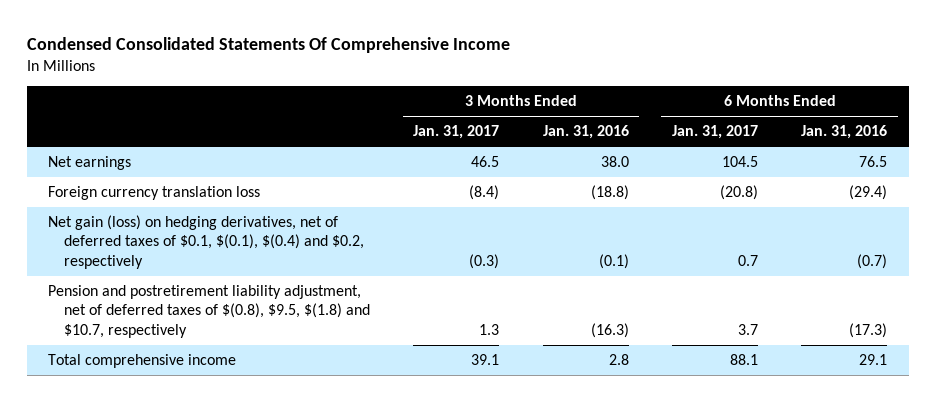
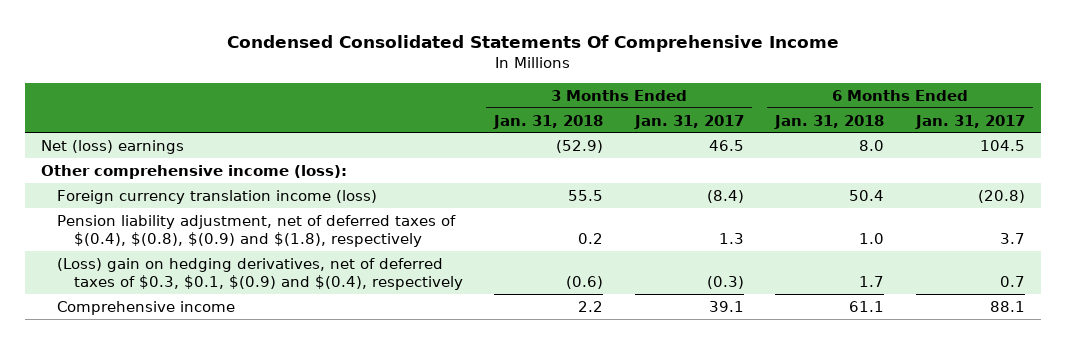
- | 3 Months Ended Jan. 31, 2017 | 3 Months Ended Jan. 31, 2016 | 6 Months Ended Jan. 31, 2017 | 6 Months Ended Jan. 31, 2016
+ | 3 Months Ended Jan. 31, 2018 | 3 Months Ended Jan. 31, 2017 | 6 Months Ended Jan. 31, 2018 | 6 Months Ended Jan. 31, 2017
- Net earnings | 46.5 | 38.0 | 104.5 | 76.5
- Foreign currency translation loss | (8.4) | (18.8) | (20.8) | (29.4)
- Net gain (loss) on hedging derivatives, net of deferred taxes of $0.1, $(0.1), $(0.4) and $0.2, respectively | (0.3) | (0.1) | 0.7 | (0.7)
- Pension and postretirement liability adjustment, net of deferred taxes of $(0.8), $9.5, $(1.8) and $10.7, respectively | 1.3 | (16.3) | 3.7 | (17.3)
- Total comprehensive income | 39.1 | 2.8 | 88.1 | 29.1
+ Net (loss) earnings | (52.9) | 46.5 | 8.0 | 104.5
+ Other comprehensive income (loss):
+ Foreign currency translation income (loss) | 55.5 | (8.4) | 50.4 | (20.8)
+ Pension liability adjustment, net of deferred taxes of $(0.4), $(0.8), $(0.9) and $(1.8), respectively | 0.2 | 1.3 | 1.0 | 3.7
+ (Loss) gain on hedging derivatives, net of deferred taxes of $0.3, $0.1, $(0.9) and $(0.4), respectively | (0.6) | (0.3) | 1.7 | 0.7
+ Comprehensive income | 2.2 | 39.1 | 61.1 | 88.1

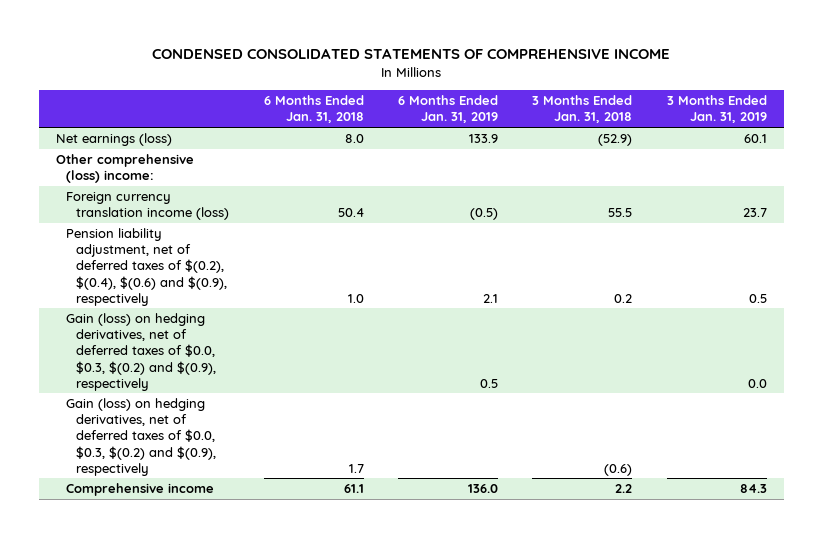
- Condensed Consolidated Statements Of Comprehensive Income
+ CONDENSED CONSOLIDATED STATEMENTS OF COMPREHENSIVE INCOME
- | 3 Months Ended Jan. 31, 2018 | 3 Months Ended Jan. 31, 2017 | 6 Months Ended Jan. 31, 2018 | 6 Months Ended Jan. 31, 2017
+ | 6 Months Ended Jan. 31, 2018 | 6 Months Ended Jan. 31, 2019 | 3 Months Ended Jan. 31, 2018 | 3 Months Ended Jan. 31, 2019
- Net (loss) earnings | (52.9) | 46.5 | 8.0 | 104.5
- Other comprehensive income (loss):
+ Net earnings (loss) | 8.0 | 133.9 | (52.9) | 60.1
+ Other comprehensive (loss) income:
- Pension liability adjustment, net of deferred taxes of $(0.4), $(0.8), $(0.9) and $(1.8), respectively | 0.2 | 1.3 | 1.0 | 3.7
- (Loss) gain on hedging derivatives, net of deferred taxes of $0.3, $0.1, $(0.9) and $(0.4), respectively | (0.6) | (0.3) | 1.7 | 0.7
+ Pension liability adjustment, net of deferred taxes of $(0.2), $(0.4), $(0.6) and $(0.9), respectively | 1.0 | 2.1 | 0.2 | 0.5
+ Gain (loss) on hedging derivatives, net of deferred taxes of $0.0, $0.3, $(0.2) and $(0.9), respectively | | 0.5 | | 0.0
+ Gain (loss) on hedging derivatives, net of deferred taxes of $0.0, $0.3, $(0.2) and $(0.9), respectively | 1.7 | | (0.6) |

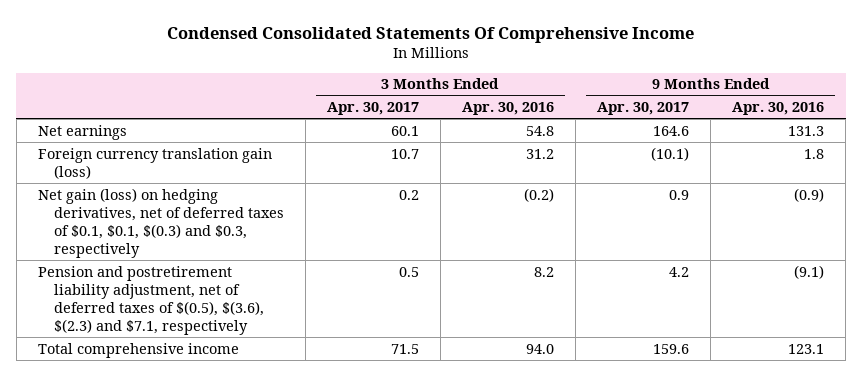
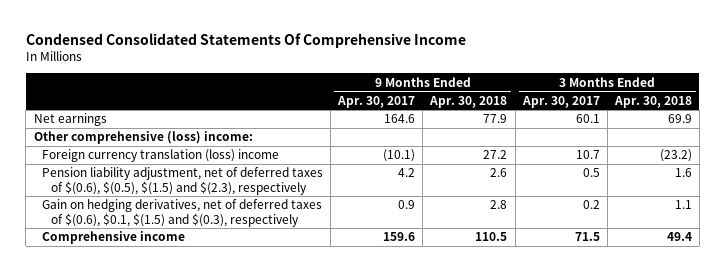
- | 3 Months Ended Apr. 30, 2017 | 3 Months Ended Apr. 30, 2016 | 9 Months Ended Apr. 30, 2017 | 9 Months Ended Apr. 30, 2016
+ | 9 Months Ended Apr. 30, 2017 | 9 Months Ended Apr. 30, 2018 | 3 Months Ended Apr. 30, 2017 | 3 Months Ended Apr. 30, 2018
- Foreign currency translation gain (loss) | 10.7 | 31.2 | (10.1) | 1.8
- Net gain (loss) on hedging derivatives, net of deferred taxes of $0.1, $0.1, $(0.3) and $0.3, respectively | 0.2 | (0.2) | 0.9 | (0.9)
- Pension and postretirement liability adjustment, net of deferred taxes of $(0.5), $(3.6), $(2.3) and $7.1, respectively | 0.5 | 8.2 | 4.2 | (9.1)
- Total comprehensive income | 71.5 | 94.0 | 159.6 | 123.1
+ Other comprehensive (loss) income:
+ Foreign currency translation (loss) income | (10.1) | 27.2 | 10.7 | (23.2)
+ Pension liability adjustment, net of deferred taxes of $(0.6), $(0.5), $(1.5) and $(2.3), respectively | 4.2 | 2.6 | 0.5 | 1.6
+ Gain on hedging derivatives, net of deferred taxes of $(0.6), $0.1, $(1.5) and $(0.3), respectively | 0.9 | 2.8 | 0.2 | 1.1
+ Comprehensive income | 159.6 | 110.5 | 71.5 | 49.4

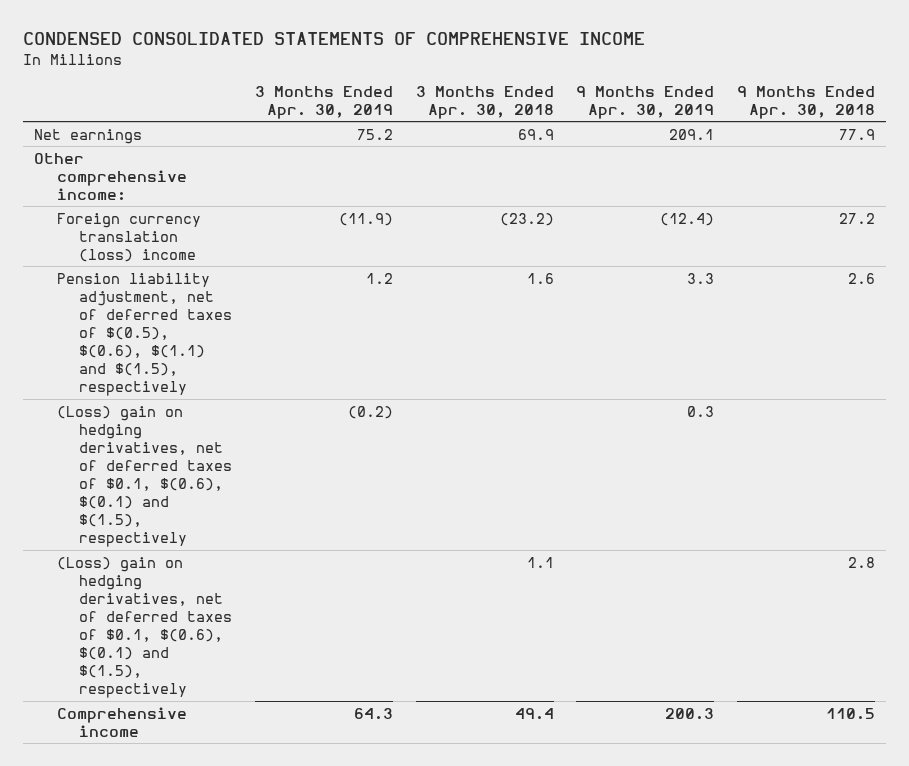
- Condensed Consolidated Statements Of Comprehensive Income
+ CONDENSED CONSOLIDATED STATEMENTS OF COMPREHENSIVE INCOME
- | 9 Months Ended Apr. 30, 2017 | 9 Months Ended Apr. 30, 2018 | 3 Months Ended Apr. 30, 2017 | 3 Months Ended Apr. 30, 2018
+ | 3 Months Ended Apr. 30, 2019 | 3 Months Ended Apr. 30, 2018 | 9 Months Ended Apr. 30, 2019 | 9 Months Ended Apr. 30, 2018
- Other comprehensive (loss) income:
+ Other comprehensive income:
- Pension liability adjustment, net of deferred taxes of $(0.6), $(0.5), $(1.5) and $(2.3), respectively | 4.2 | 2.6 | 0.5 | 1.6
- Gain on hedging derivatives, net of deferred taxes of $(0.6), $0.1, $(1.5) and $(0.3), respectively | 0.9 | 2.8 | 0.2 | 1.1
+ Pension liability adjustment, net of deferred taxes of $(0.5), $(0.6), $(1.1) and $(1.5), respectively | 1.2 | 1.6 | 3.3 | 2.6
+ (Loss) gain on hedging derivatives, net of deferred taxes of $0.1, $(0.6), $(0.1) and $(1.5), respectively | (0.2) | | 0.3 |
+ (Loss) gain on hedging derivatives, net of deferred taxes of $0.1, $(0.6), $(0.1) and $(1.5), respectively | | 1.1 | | 2.8

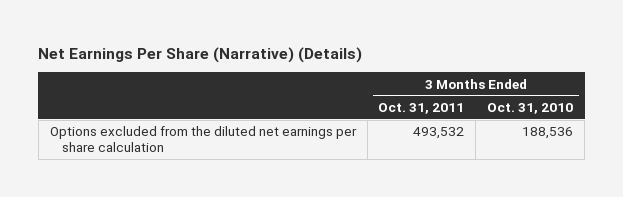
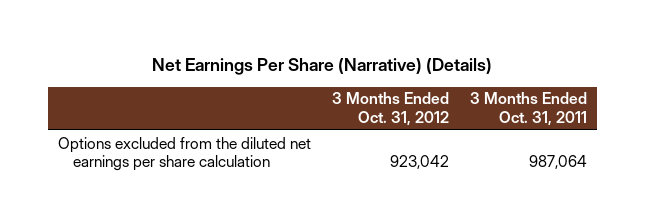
- | 3 Months Ended Oct. 31, 2011 | 3 Months Ended Oct. 31, 2010
+ | 3 Months Ended Oct. 31, 2012 | 3 Months Ended Oct. 31, 2011
- Options excluded from the diluted net earnings per share calculation | 493,532 | 188,536
+ Options excluded from the diluted net earnings per share calculation | 923,042 | 987,064

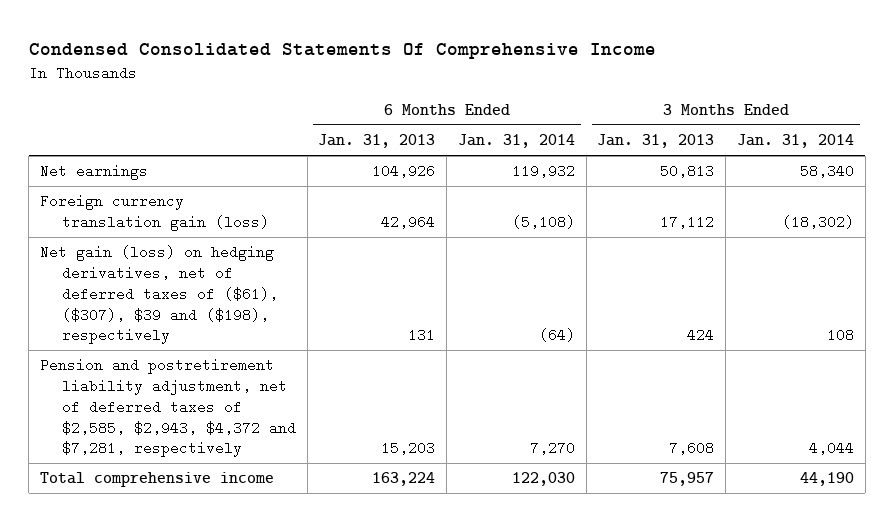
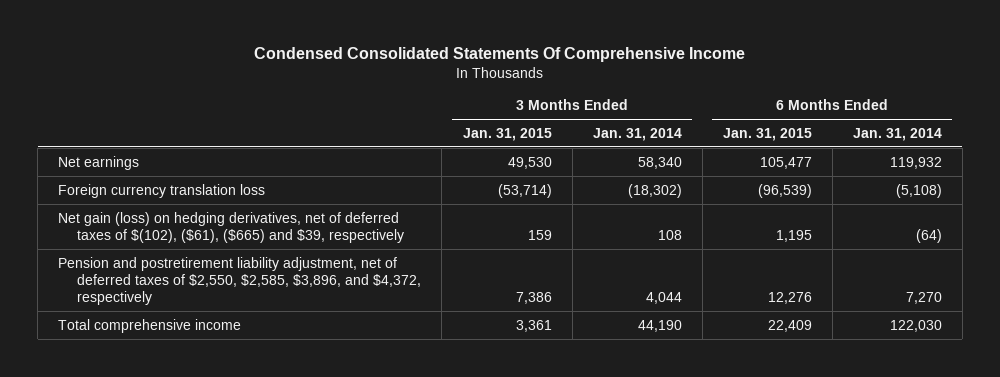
- | 6 Months Ended Jan. 31, 2013 | 6 Months Ended Jan. 31, 2014 | 3 Months Ended Jan. 31, 2013 | 3 Months Ended Jan. 31, 2014
+ | 3 Months Ended Jan. 31, 2015 | 3 Months Ended Jan. 31, 2014 | 6 Months Ended Jan. 31, 2015 | 6 Months Ended Jan. 31, 2014
- Foreign currency translation gain (loss) | 42,964 | (5,108) | 17,112 | (18,302)
- Net gain (loss) on hedging derivatives, net of deferred taxes of ($61), ($307), $39 and ($198), respectively | 131 | (64) | 424 | 108
- Pension and postretirement liability adjustment, net of deferred taxes of $2,585, $2,943, $4,372 and $7,281, respectively | 15,203 | 7,270 | 7,608 | 4,044
+ Foreign currency translation loss | (53,714) | (18,302) | (96,539) | (5,108)
+ Net gain (loss) on hedging derivatives, net of deferred taxes of $(102), ($61), ($665) and $39, respectively | 159 | 108 | 1,195 | (64)
+ Pension and postretirement liability adjustment, net of deferred taxes of $2,550, $2,585, $3,896, and $4,372, respectively | 7,386 | 4,044 | 12,276 | 7,270

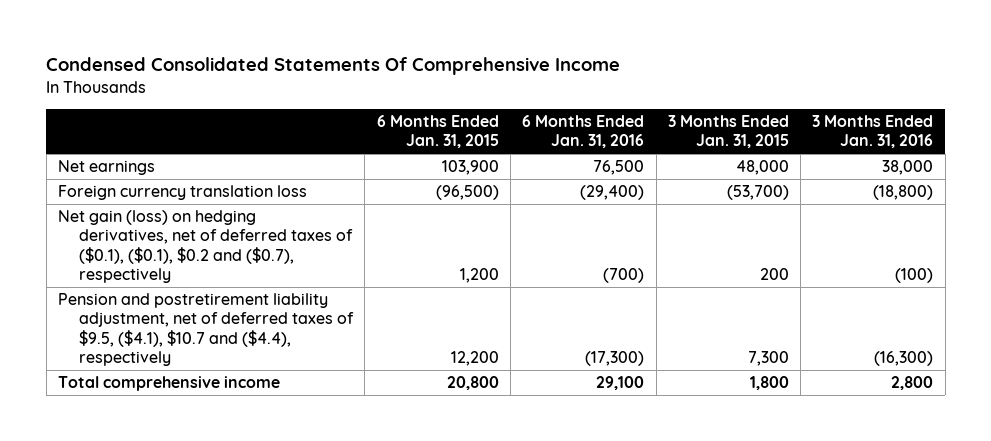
- | 3 Months Ended Jan. 31, 2015 | 3 Months Ended Jan. 31, 2014 | 6 Months Ended Jan. 31, 2015 | 6 Months Ended Jan. 31, 2014
+ | 6 Months Ended Jan. 31, 2015 | 6 Months Ended Jan. 31, 2016 | 3 Months Ended Jan. 31, 2015 | 3 Months Ended Jan. 31, 2016
- Net earnings | 49,530 | 58,340 | 105,477 | 119,932
- Foreign currency translation loss | (53,714) | (18,302) | (96,539) | (5,108)
- Net gain (loss) on hedging derivatives, net of deferred taxes of $(102), ($61), ($665) and $39, respectively | 159 | 108 | 1,195 | (64)
- Pension and postretirement liability adjustment, net of deferred taxes of $2,550, $2,585, $3,896, and $4,372, respectively | 7,386 | 4,044 | 12,276 | 7,270
- Total comprehensive income | 3,361 | 44,190 | 22,409 | 122,030
+ Net earnings | 103,900 | 76,500 | 48,000 | 38,000
+ Foreign currency translation loss | (96,500) | (29,400) | (53,700) | (18,800)
+ Net gain (loss) on hedging derivatives, net of deferred taxes of ($0.1), ($0.1), $0.2 and ($0.7), respectively | 1,200 | (700) | 200 | (100)
+ Pension and postretirement liability adjustment, net of deferred taxes of $9.5, ($4.1), $10.7 and ($4.4), respectively | 12,200 | (17,300) | 7,300 | (16,300)
+ Total comprehensive income | 20,800 | 29,100 | 1,800 | 2,800

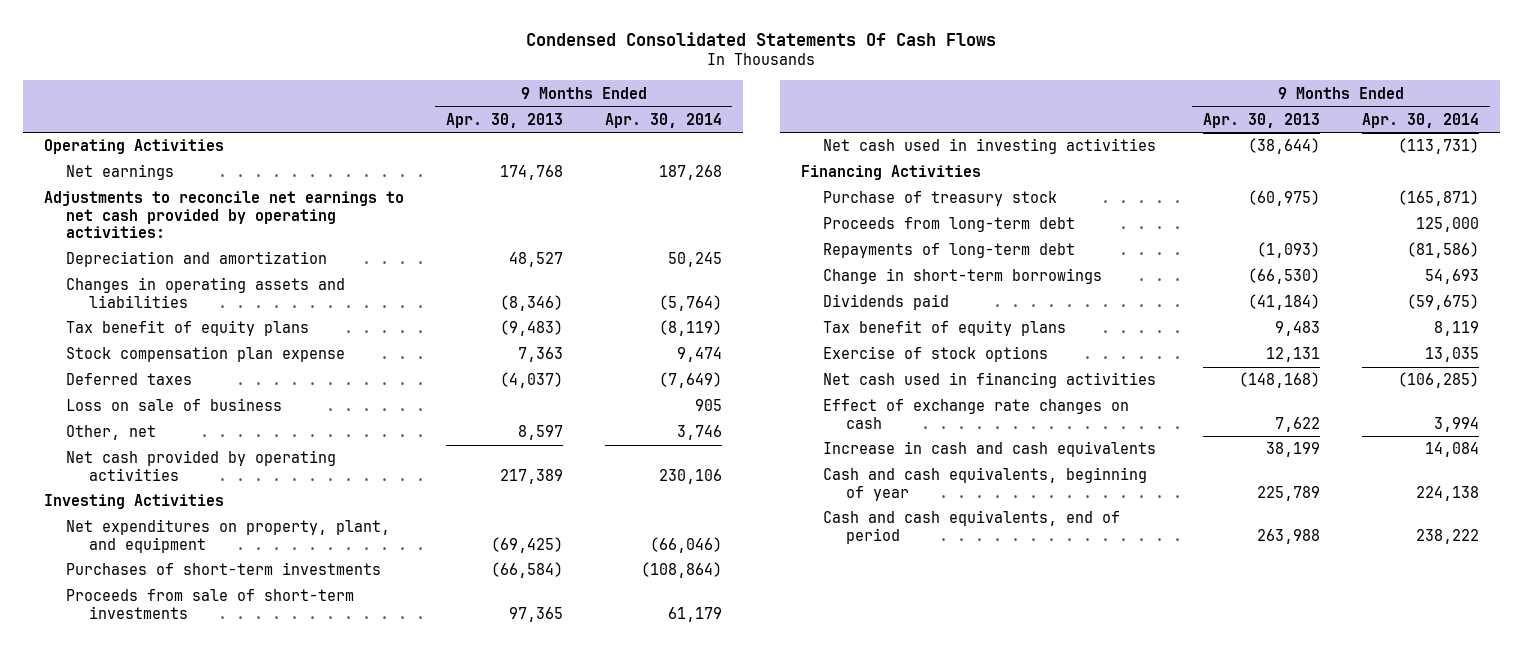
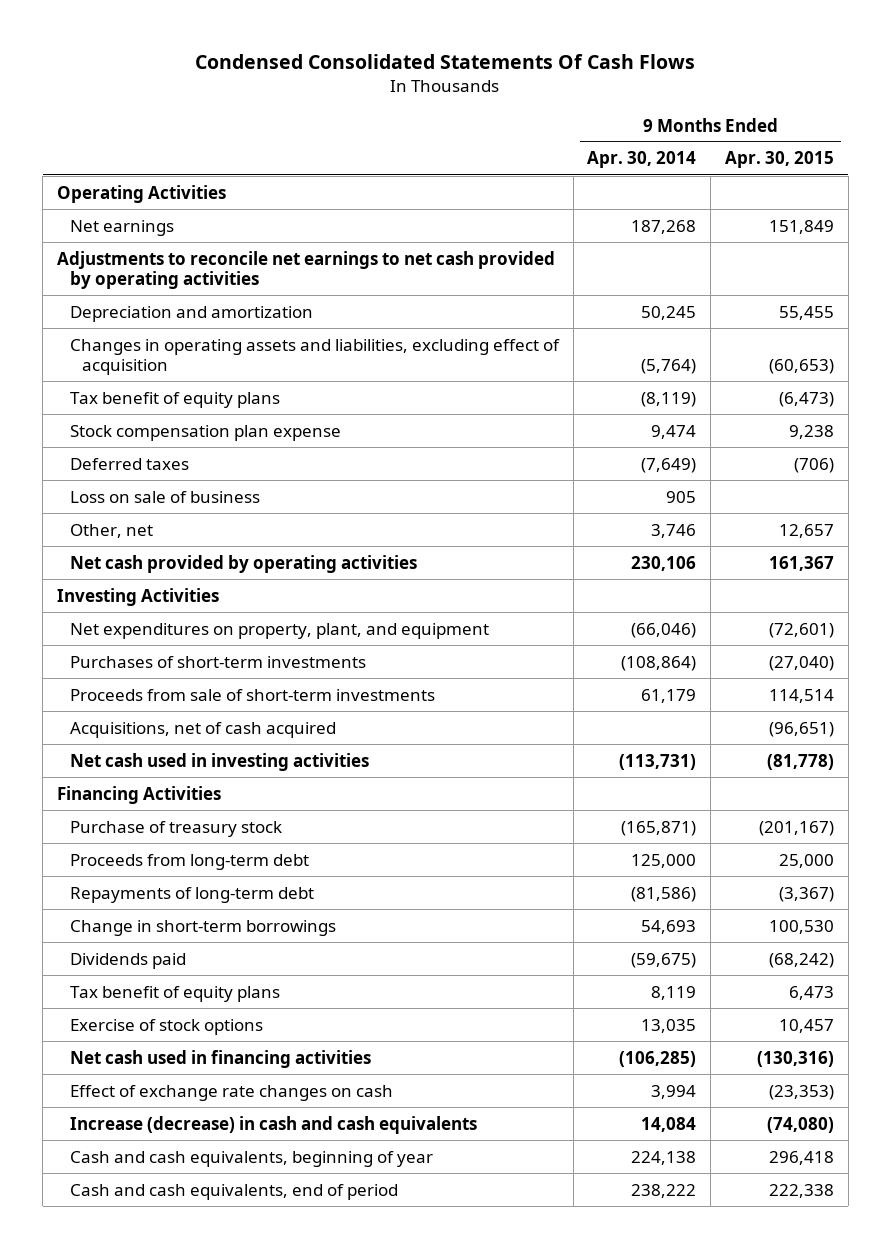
- | 9 Months Ended Apr. 30, 2013 | 9 Months Ended Apr. 30, 2014
+ | 9 Months Ended Apr. 30, 2014 | 9 Months Ended Apr. 30, 2015
- Adjustments to reconcile net earnings to net cash provided by operating activities:
+ Adjustments to reconcile net earnings to net cash provided by operating activities
- Changes in operating assets and liabilities | (8,346) | (5,764)
+ Changes in operating assets and liabilities, excluding effect of acquisition | (5,764) | (60,653)
+ Acquisitions, net of cash acquired | | (96,651)
- Increase in cash and cash equivalents | 38,199 | 14,084
+ Increase (decrease) in cash and cash equivalents | 14,084 | (74,080)

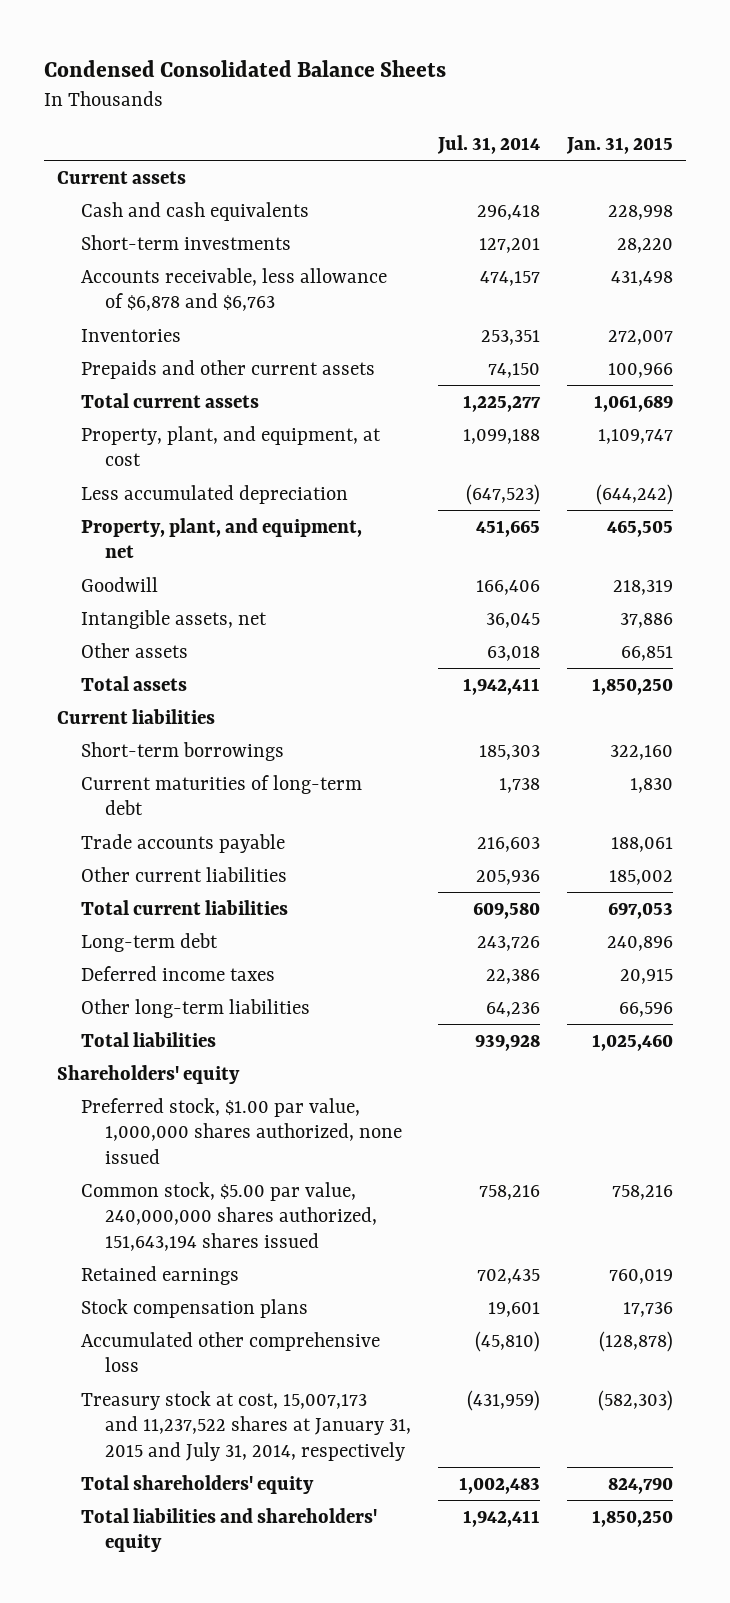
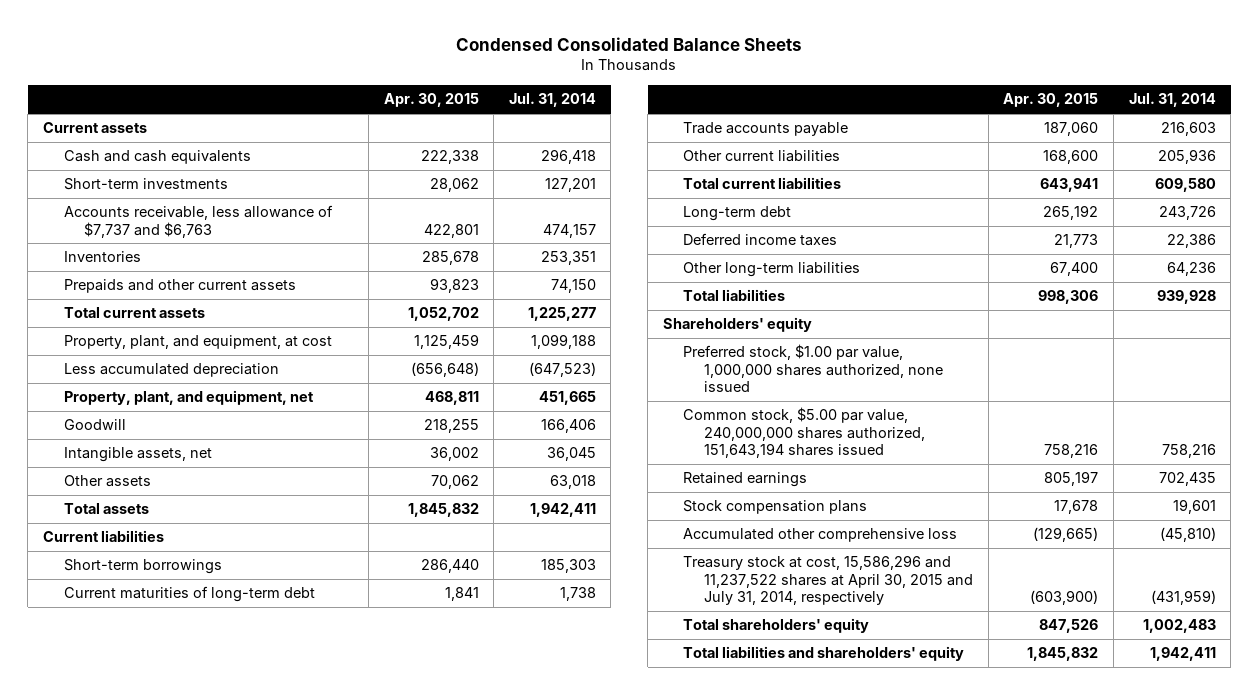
- | Jul. 31, 2014 | Jan. 31, 2015
+ | Apr. 30, 2015 | Jul. 31, 2014
- Accounts receivable, less allowance of $6,878 and $6,763 | 474,157 | 431,498
+ Accounts receivable, less allowance of $7,737 and $6,763 | 422,801 | 474,157
- Treasury stock at cost, 15,007,173 and 11,237,522 shares at January 31, 2015 and July 31, 2014, respectively | (431,959) | (582,303)
+ Treasury stock at cost, 15,586,296 and 11,237,522 shares at April 30, 2015 and July 31, 2014, respectively | (603,900) | (431,959)

